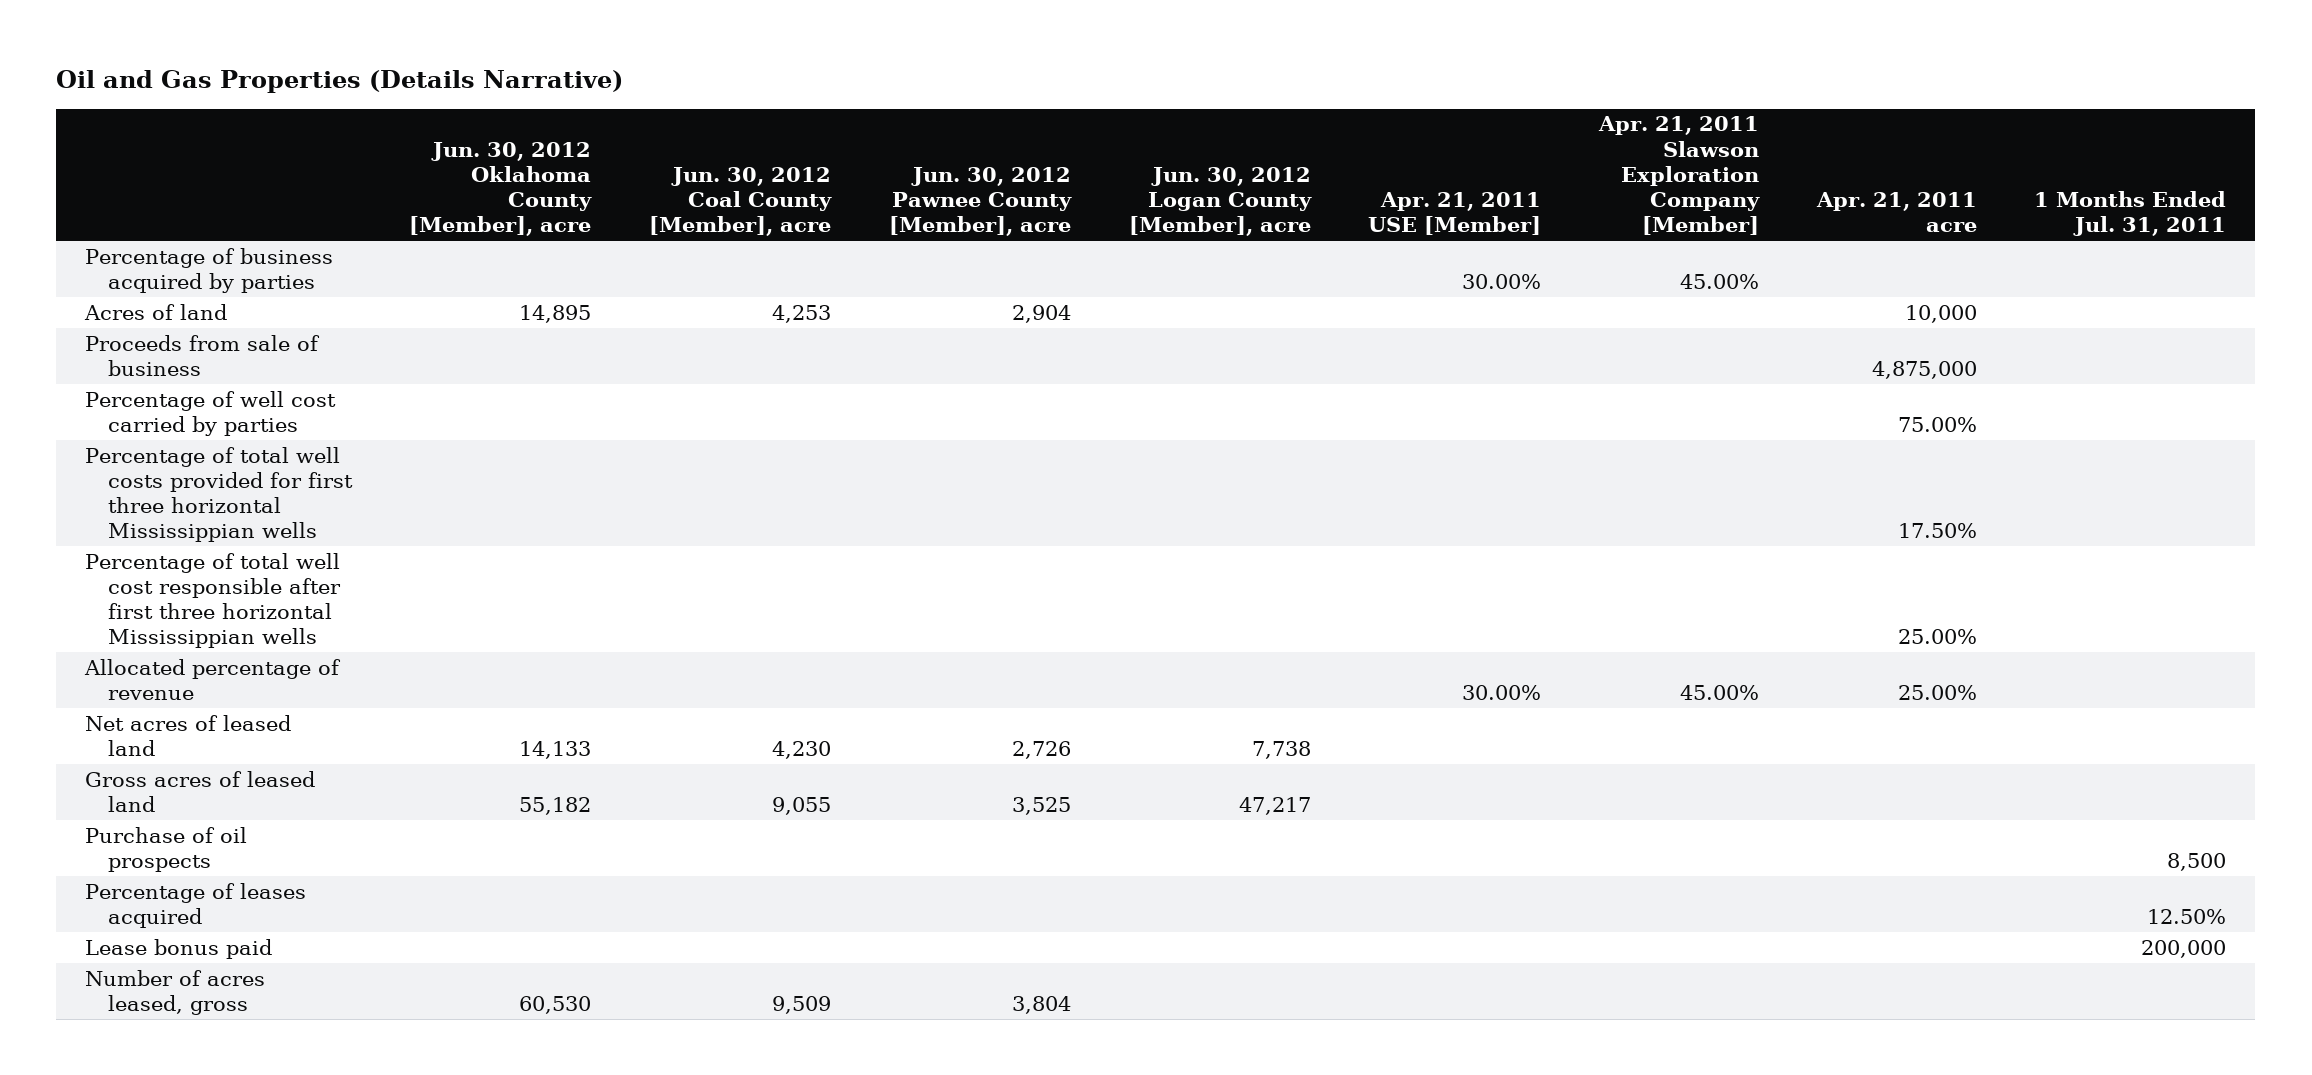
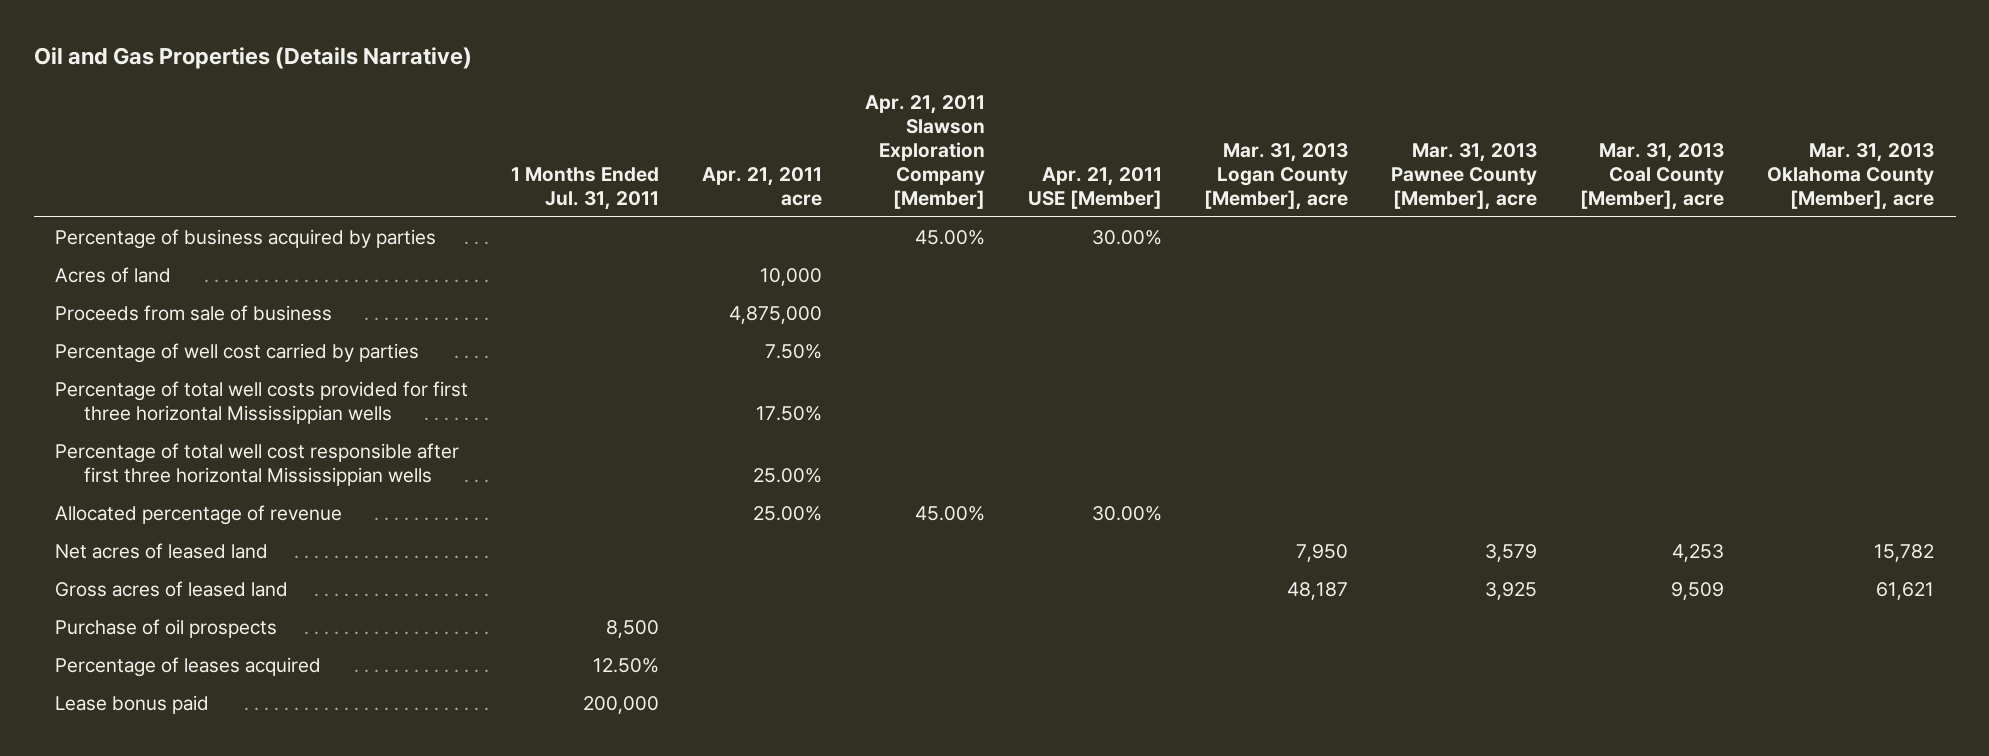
- | Jun. 30, 2012 Oklahoma County [Member], acre | Jun. 30, 2012 Coal County [Member], acre | Jun. 30, 2012 Pawnee County [Member], acre | Jun. 30, 2012 Logan County [Member], acre | Apr. 21, 2011 USE [Member] | Apr. 21, 2011 Slawson Exploration Company [Member] | Apr. 21, 2011 acre | 1 Months Ended Jul. 31, 2011
+ | 1 Months Ended Jul. 31, 2011 | Apr. 21, 2011 acre | Apr. 21, 2011 Slawson Exploration Company [Member] | Apr. 21, 2011 USE [Member] | Mar. 31, 2013 Logan County [Member], acre | Mar. 31, 2013 Pawnee County [Member], acre | Mar. 31, 2013 Coal County [Member], acre | Mar. 31, 2013 Oklahoma County [Member], acre
- Percentage of well cost carried by parties | | | | | | | 75.00% |
+ Percentage of well cost carried by parties | | 7.50% | | | | | |
- Number of acres leased, gross | 60,530 | 9,509 | 3,804 | | | | |

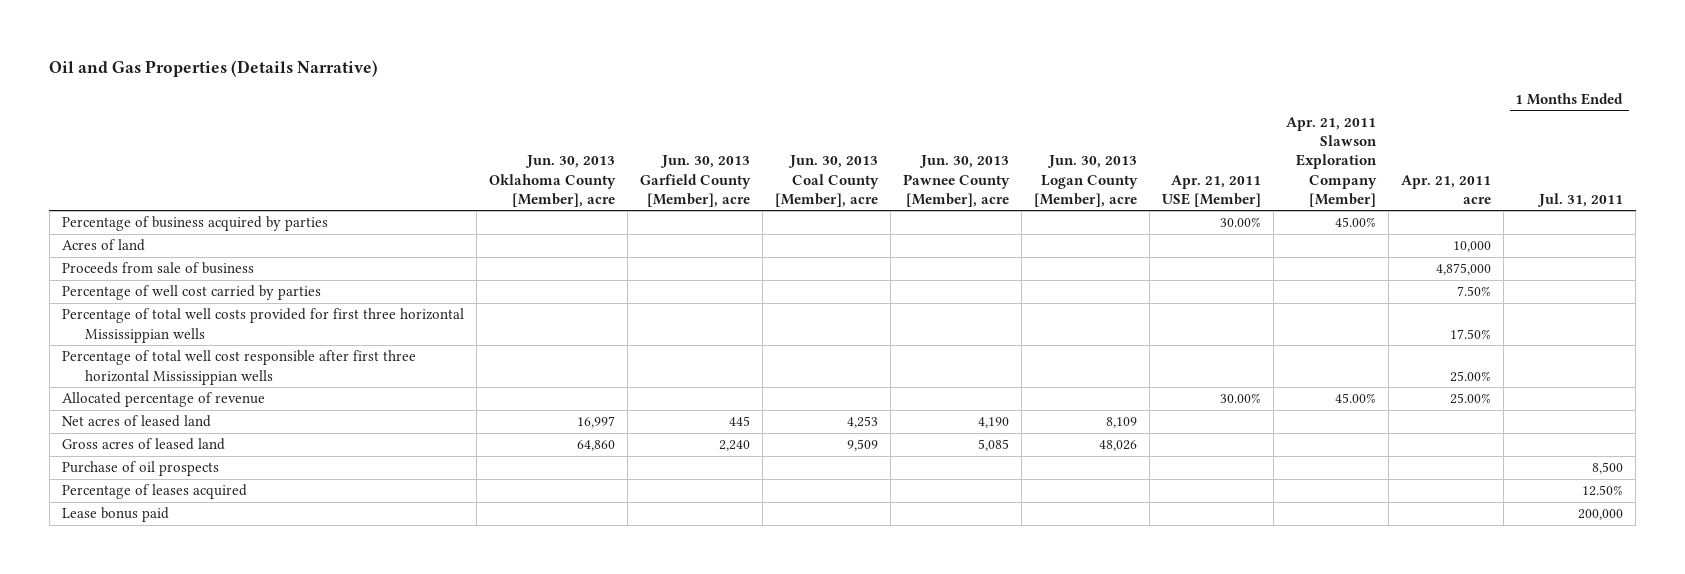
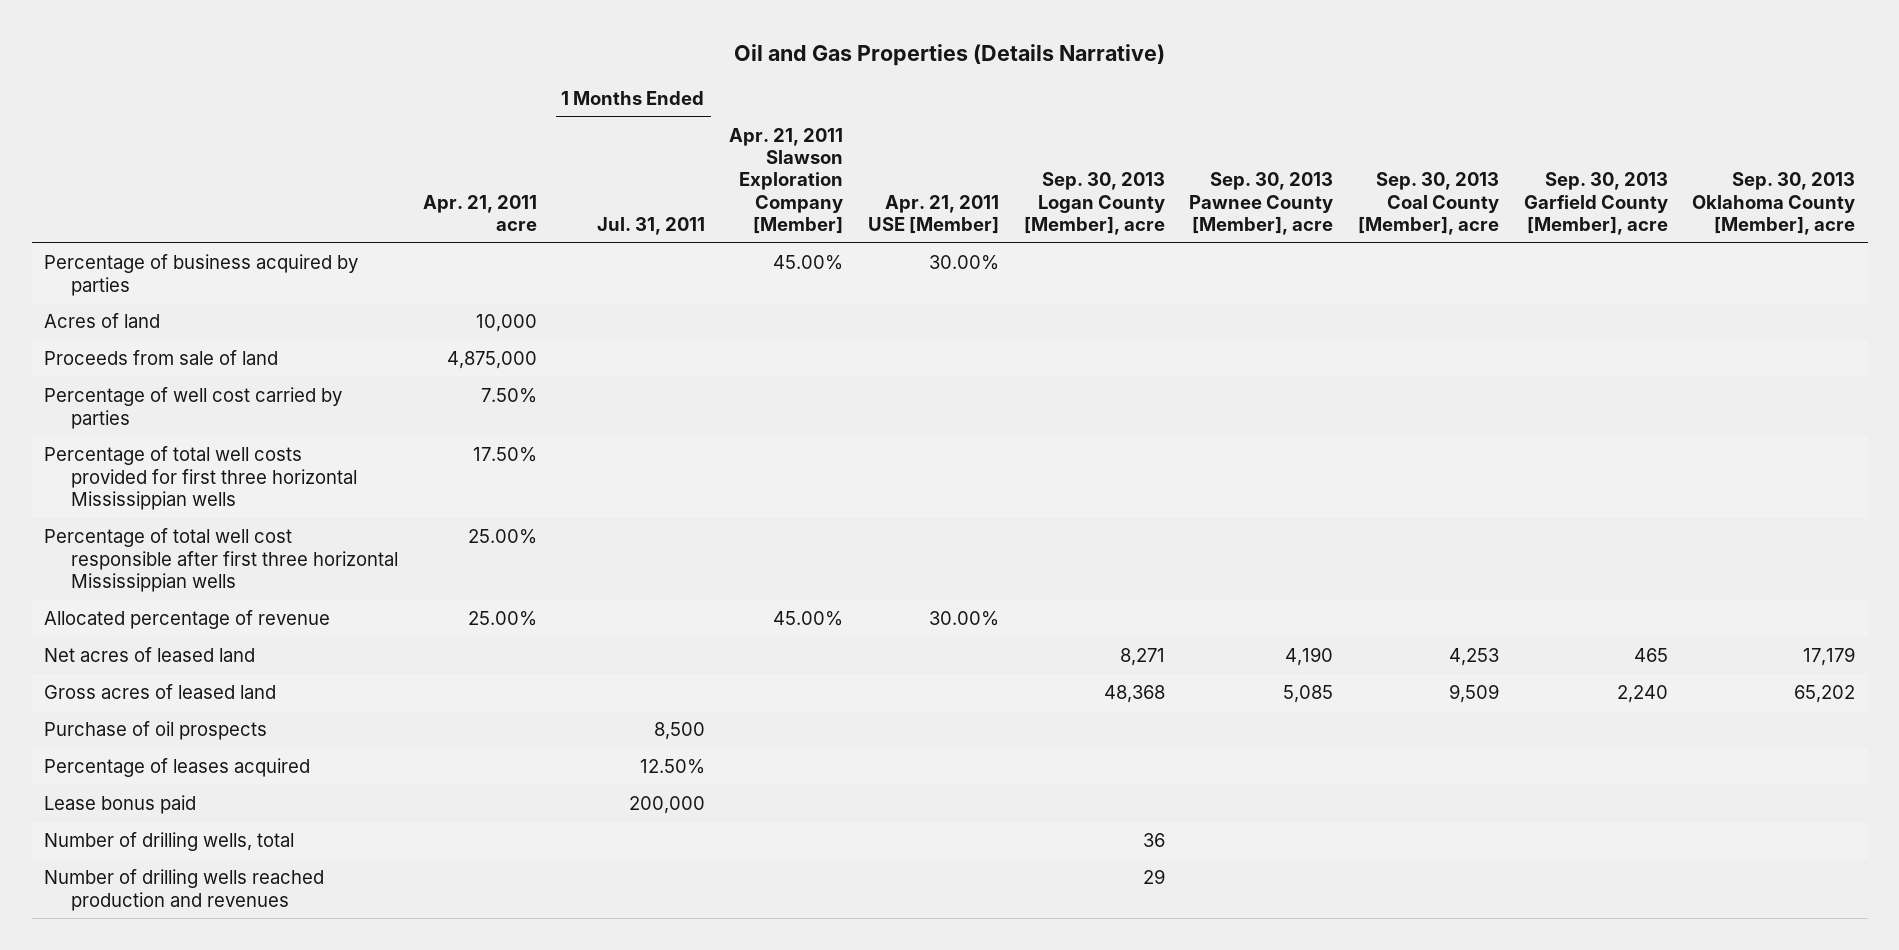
- | Jun. 30, 2013 Oklahoma County [Member], acre | Jun. 30, 2013 Garfield County [Member], acre | Jun. 30, 2013 Coal County [Member], acre | Jun. 30, 2013 Pawnee County [Member], acre | Jun. 30, 2013 Logan County [Member], acre | Apr. 21, 2011 USE [Member] | Apr. 21, 2011 Slawson Exploration Company [Member] | Apr. 21, 2011 acre | 1 Months Ended Jul. 31, 2011
+ | Apr. 21, 2011 acre | 1 Months Ended Jul. 31, 2011 | Apr. 21, 2011 Slawson Exploration Company [Member] | Apr. 21, 2011 USE [Member] | Sep. 30, 2013 Logan County [Member], acre | Sep. 30, 2013 Pawnee County [Member], acre | Sep. 30, 2013 Coal County [Member], acre | Sep. 30, 2013 Garfield County [Member], acre | Sep. 30, 2013 Oklahoma County [Member], acre
- Proceeds from sale of business | | | | | | | | 4,875,000 |
+ Proceeds from sale of land | 4,875,000 | | | | | | | |
+ Number of drilling wells, total | | | | | 36 | | | |
+ Number of drilling wells reached production and revenues | | | | | 29 | | | |

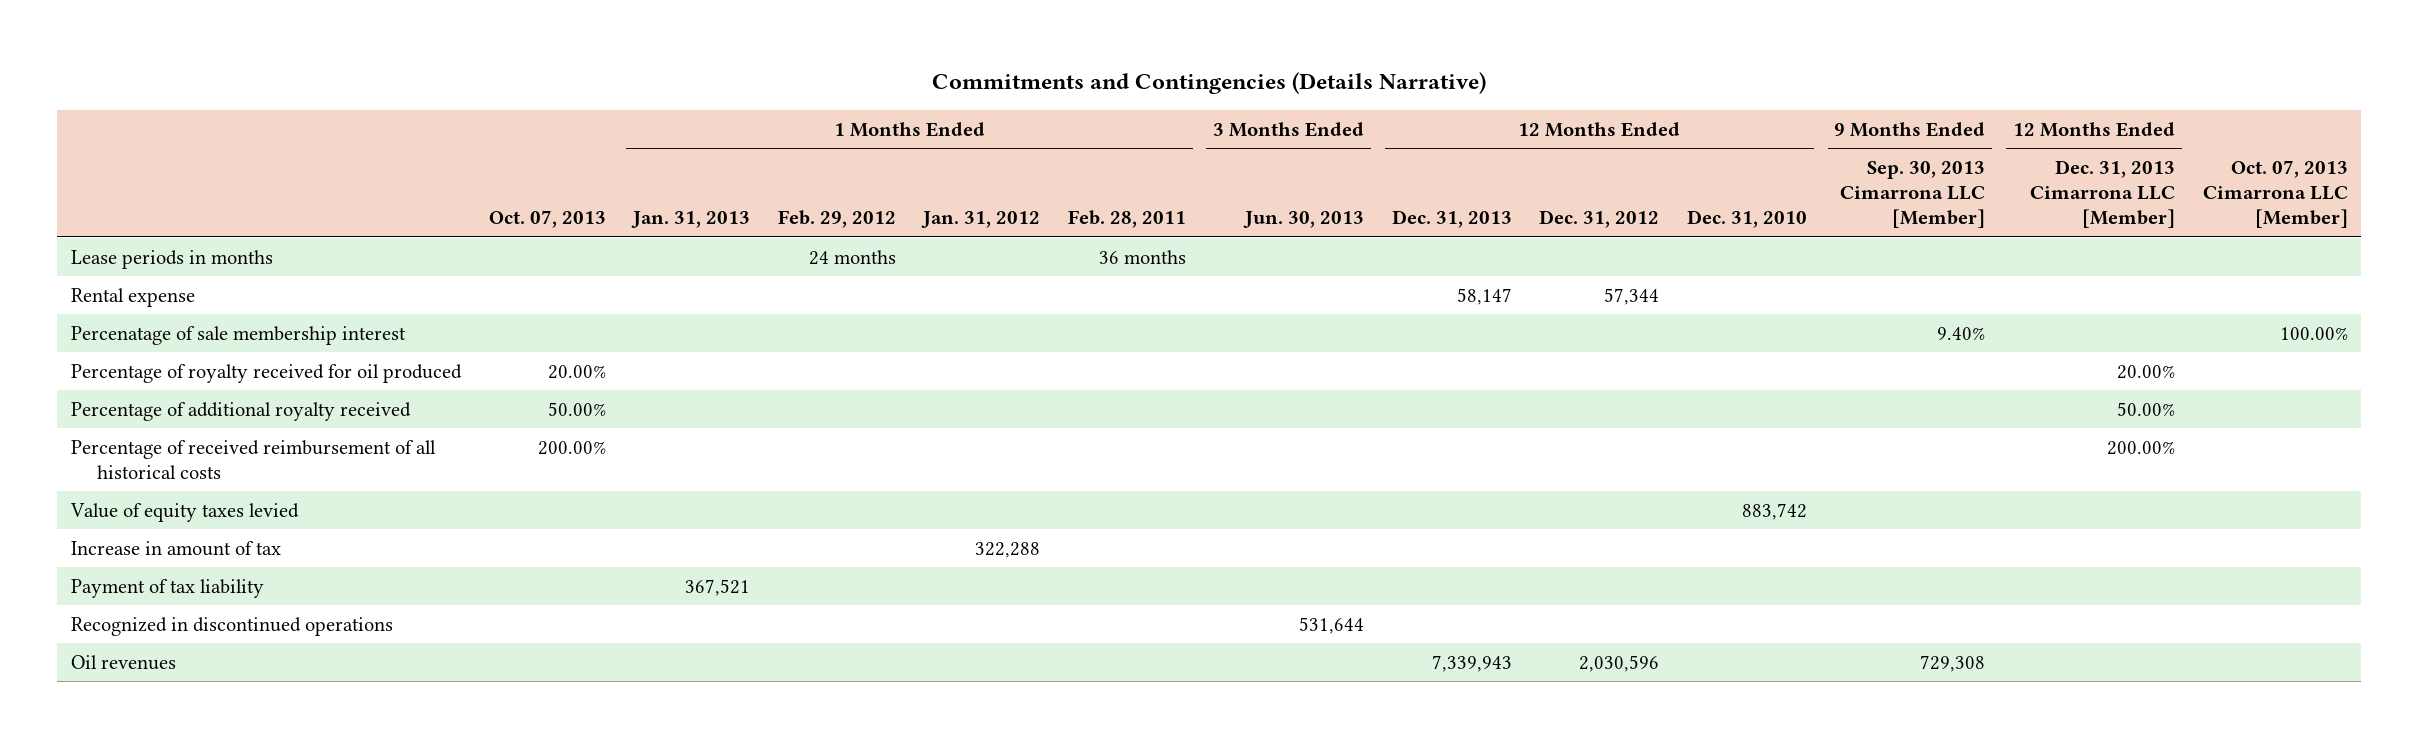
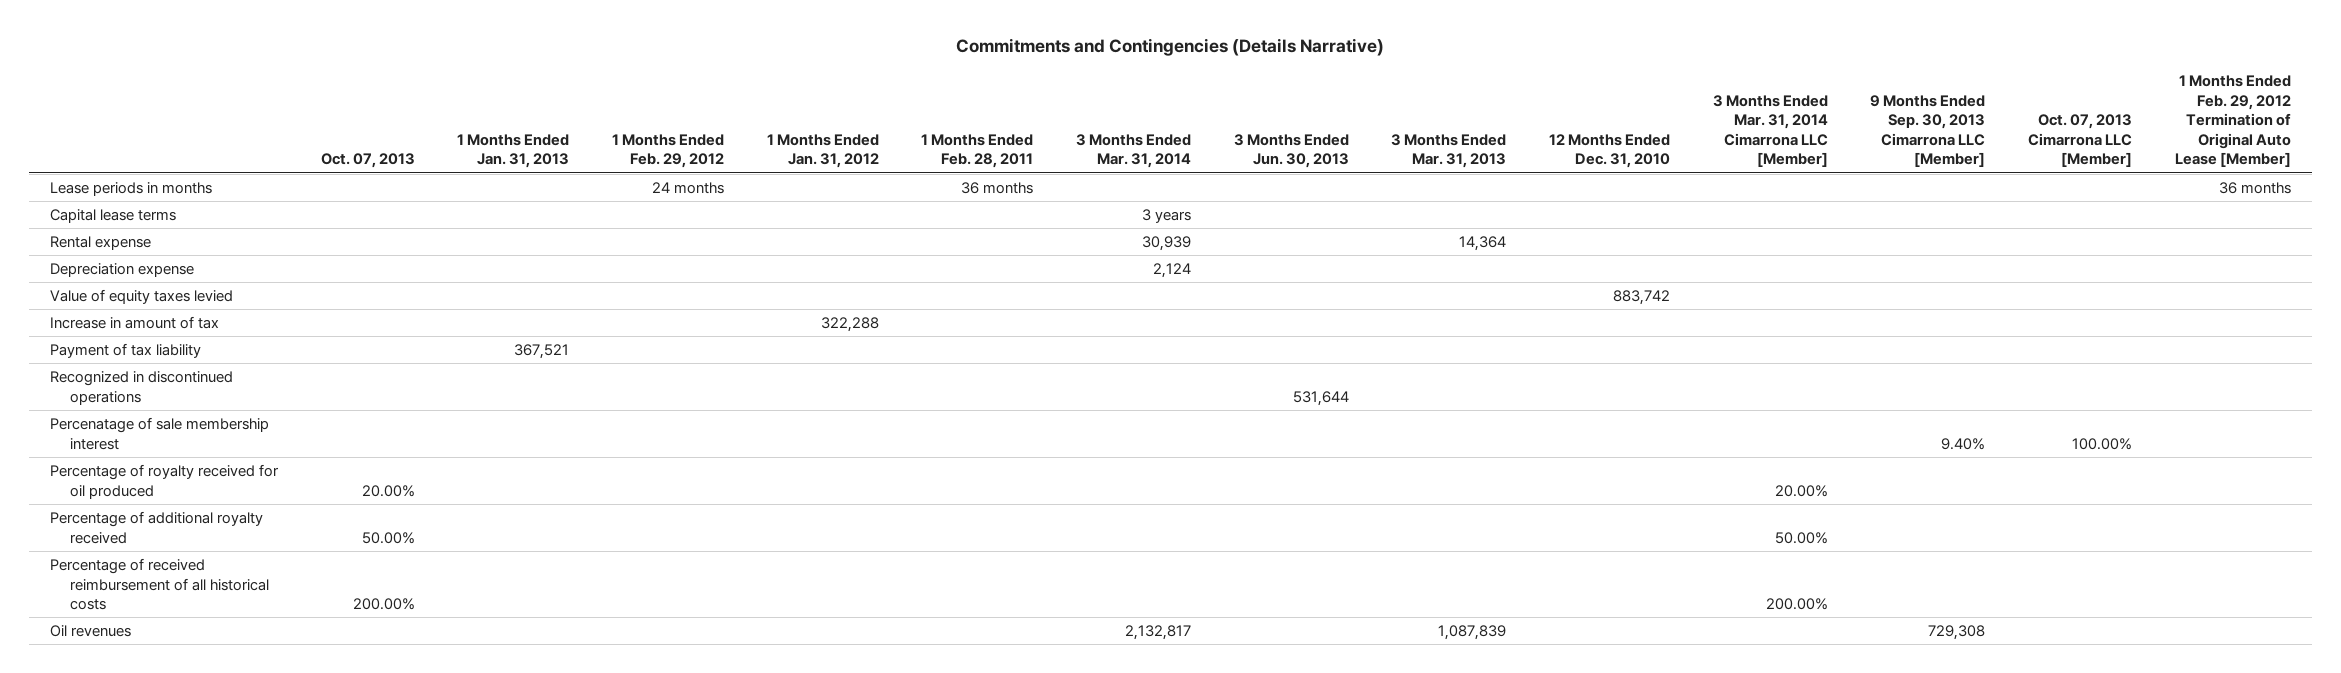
- | Oct. 07, 2013 | 1 Months Ended Jan. 31, 2013 | 1 Months Ended Feb. 29, 2012 | 1 Months Ended Jan. 31, 2012 | 1 Months Ended Feb. 28, 2011 | 3 Months Ended Jun. 30, 2013 | 12 Months Ended Dec. 31, 2013 | 12 Months Ended Dec. 31, 2012 | 12 Months Ended Dec. 31, 2010 | 9 Months Ended Sep. 30, 2013 Cimarrona LLC [Member] | 12 Months Ended Dec. 31, 2013 Cimarrona LLC [Member] | Oct. 07, 2013 Cimarrona LLC [Member]
+ | Oct. 07, 2013 | 1 Months Ended Jan. 31, 2013 | 1 Months Ended Feb. 29, 2012 | 1 Months Ended Jan. 31, 2012 | 1 Months Ended Feb. 28, 2011 | 3 Months Ended Mar. 31, 2014 | 3 Months Ended Jun. 30, 2013 | 3 Months Ended Mar. 31, 2013 | 12 Months Ended Dec. 31, 2010 | 3 Months Ended Mar. 31, 2014 Cimarrona LLC [Member] | 9 Months Ended Sep. 30, 2013 Cimarrona LLC [Member] | Oct. 07, 2013 Cimarrona LLC [Member] | 1 Months Ended Feb. 29, 2012 Termination of Original Auto Lease [Member]
+ Capital lease terms | | | | | | 3 years | | | | | | |
+ Depreciation expense | | | | | | 2,124 | | | | | | |
moved down: Percenatage of sale membership interest | | | | | | | | | | | 9.40% | 100.00% |
moved down: Percentage of royalty received for oil produced | 20.00% | | | | | | | | | 20.00% | | |
moved down: Percentage of additional royalty received | 50.00% | | | | | | | | | 50.00% | | |
moved down: Percentage of received reimbursement of all historical costs | 200.00% | | | | | | | | | 200.00% | | |

